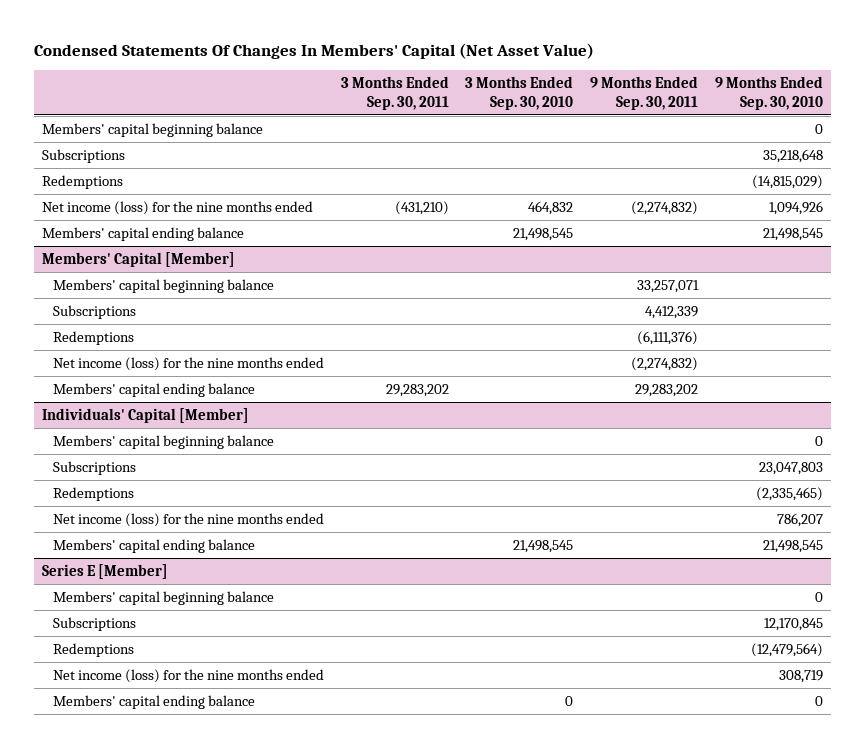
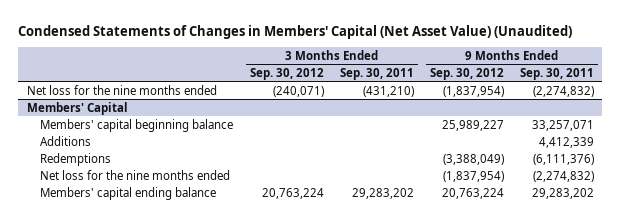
- Condensed Statements Of Changes In Members' Capital (Net Asset Value)
+ Condensed Statements of Changes in Members' Capital (Net Asset Value) (Unaudited)
- | 3 Months Ended Sep. 30, 2011 | 3 Months Ended Sep. 30, 2010 | 9 Months Ended Sep. 30, 2011 | 9 Months Ended Sep. 30, 2010
+ | 3 Months Ended Sep. 30, 2012 | 3 Months Ended Sep. 30, 2011 | 9 Months Ended Sep. 30, 2012 | 9 Months Ended Sep. 30, 2011
- Members' capital beginning balance | | | | 0
- Subscriptions | | | | 35,218,648
- Redemptions | | | | (14,815,029)
- Net income (loss) for the nine months ended | (431,210) | 464,832 | (2,274,832) | 1,094,926
- Members' capital ending balance | | 21,498,545 | | 21,498,545
- Members' Capital [Member]
+ Net loss for the nine months ended | (240,071) | (431,210) | (1,837,954) | (2,274,832)
+ Members' Capital
- Subscriptions | | | 4,412,339 |
+ Additions | | | | 4,412,339
- Net income (loss) for the nine months ended | | | (2,274,832) |
+ Net loss for the nine months ended | | | (1,837,954) | (2,274,832)
- Individuals' Capital [Member]
- Members' capital beginning balance | | | | 0
- Subscriptions | | | | 23,047,803
- Redemptions | | | | (2,335,465)
- Net income (loss) for the nine months ended | | | | 786,207
- Members' capital ending balance | | 21,498,545 | | 21,498,545
- Series E [Member]
- Members' capital beginning balance | | | | 0
- Subscriptions | | | | 12,170,845
- Redemptions | | | | (12,479,564)
- Net income (loss) for the nine months ended | | | | 308,719
- Members' capital ending balance | | 0 | | 0

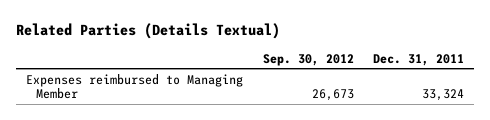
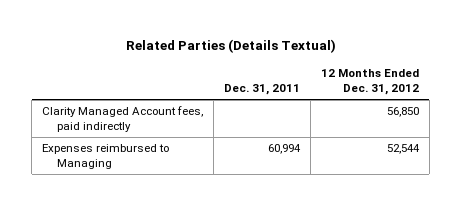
- | Sep. 30, 2012 | Dec. 31, 2011
+ | Dec. 31, 2011 | 12 Months Ended Dec. 31, 2012
- Expenses reimbursed to Managing Member | 26,673 | 33,324
+ Clarity Managed Account fees, paid indirectly | | 56,850
+ Expenses reimbursed to Managing | 60,994 | 52,544

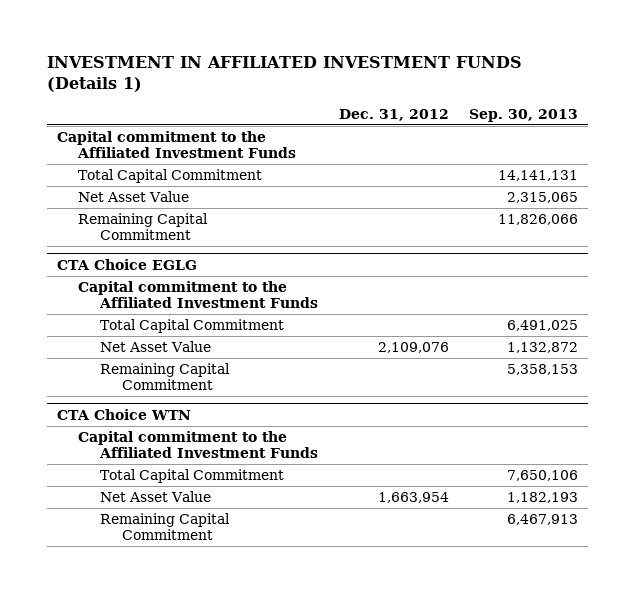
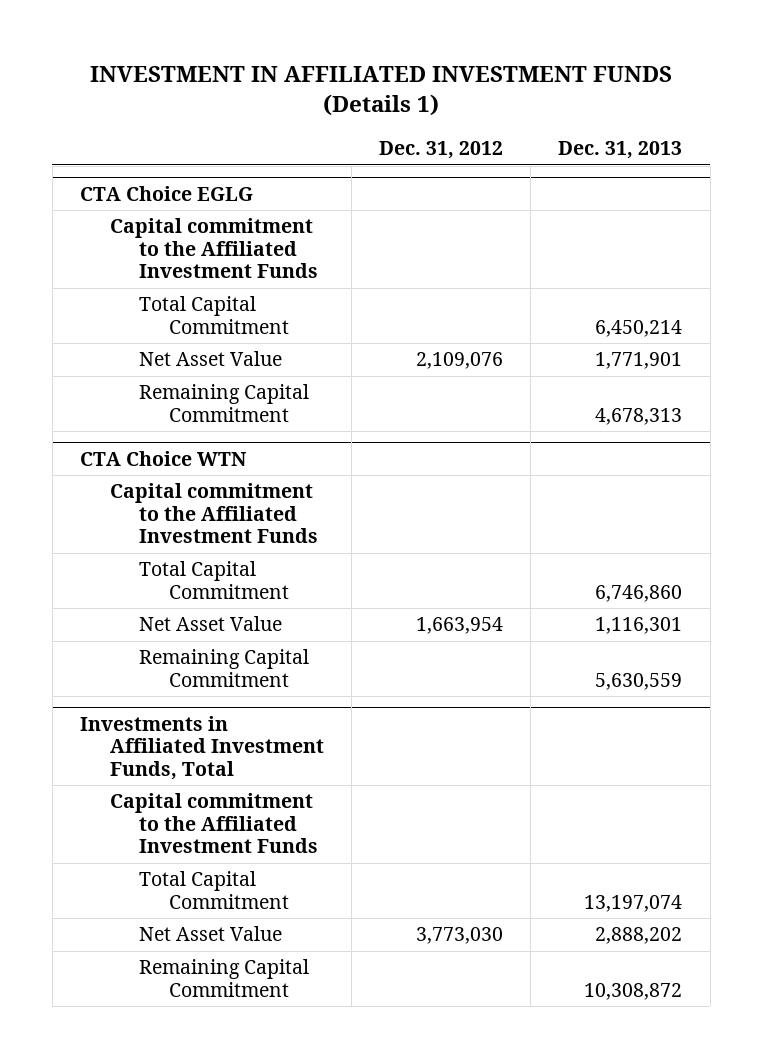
- | Dec. 31, 2012 | Sep. 30, 2013
+ | Dec. 31, 2012 | Dec. 31, 2013
- Capital commitment to the Affiliated Investment Funds
- Total Capital Commitment | | 14,141,131
- Net Asset Value | | 2,315,065
- Remaining Capital Commitment | | 11,826,066
+ Investments in Affiliated Investment Funds, Total
+ Capital commitment to the Affiliated Investment Funds
+ Total Capital Commitment | | 13,197,074
+ Net Asset Value | 3,773,030 | 2,888,202
+ Remaining Capital Commitment | | 10,308,872

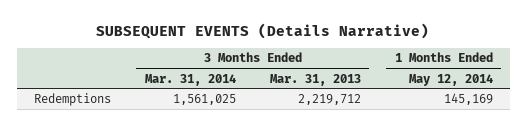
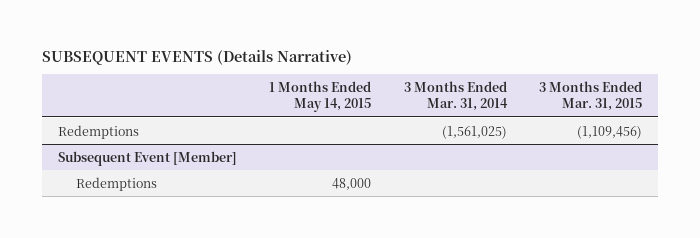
- | 3 Months Ended Mar. 31, 2014 | 3 Months Ended Mar. 31, 2013 | 1 Months Ended May 12, 2014
+ | 1 Months Ended May 14, 2015 | 3 Months Ended Mar. 31, 2014 | 3 Months Ended Mar. 31, 2015
- Redemptions | 1,561,025 | 2,219,712 | 145,169
+ Redemptions | | (1,561,025) | (1,109,456)
+ Subsequent Event [Member]
+ Redemptions | 48,000 | |

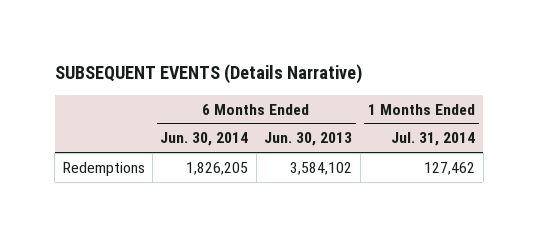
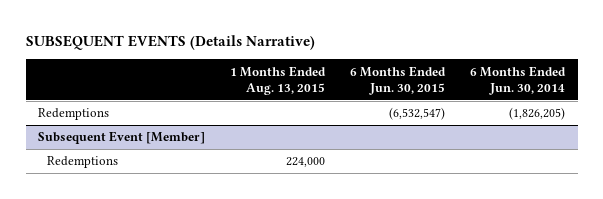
- | 6 Months Ended Jun. 30, 2014 | 6 Months Ended Jun. 30, 2013 | 1 Months Ended Jul. 31, 2014
+ | 1 Months Ended Aug. 13, 2015 | 6 Months Ended Jun. 30, 2015 | 6 Months Ended Jun. 30, 2014
- Redemptions | 1,826,205 | 3,584,102 | 127,462
+ Redemptions | | (6,532,547) | (1,826,205)
+ Subsequent Event [Member]
+ Redemptions | 224,000 | |

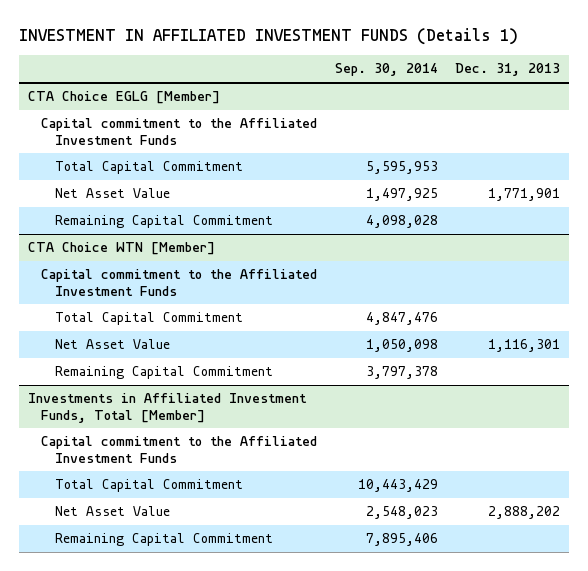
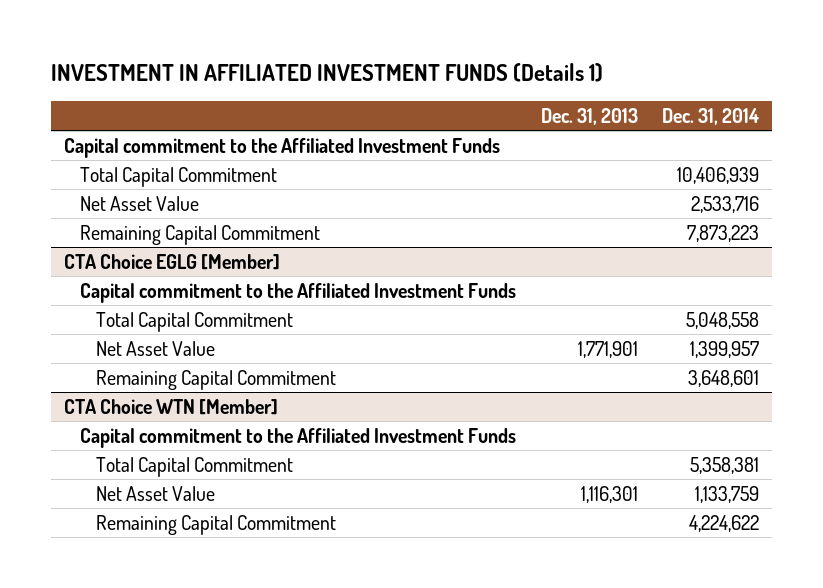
- | Sep. 30, 2014 | Dec. 31, 2013
+ | Dec. 31, 2013 | Dec. 31, 2014
+ Capital commitment to the Affiliated Investment Funds
+ Total Capital Commitment | | 10,406,939
+ Net Asset Value | | 2,533,716
+ Remaining Capital Commitment | | 7,873,223
- Investments in Affiliated Investment Funds, Total [Member]
- Capital commitment to the Affiliated Investment Funds
- Total Capital Commitment | 10,443,429 |
- Net Asset Value | 2,548,023 | 2,888,202
- Remaining Capital Commitment | 7,895,406 |

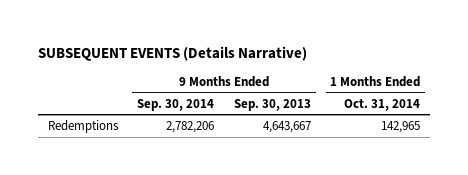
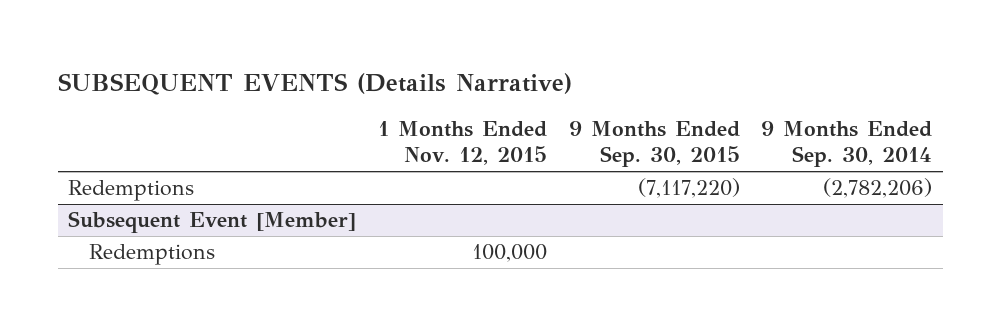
- | 9 Months Ended Sep. 30, 2014 | 9 Months Ended Sep. 30, 2013 | 1 Months Ended Oct. 31, 2014
+ | 1 Months Ended Nov. 12, 2015 | 9 Months Ended Sep. 30, 2015 | 9 Months Ended Sep. 30, 2014
- Redemptions | 2,782,206 | 4,643,667 | 142,965
+ Redemptions | | (7,117,220) | (2,782,206)
+ Subsequent Event [Member]
+ Redemptions | 100,000 | |

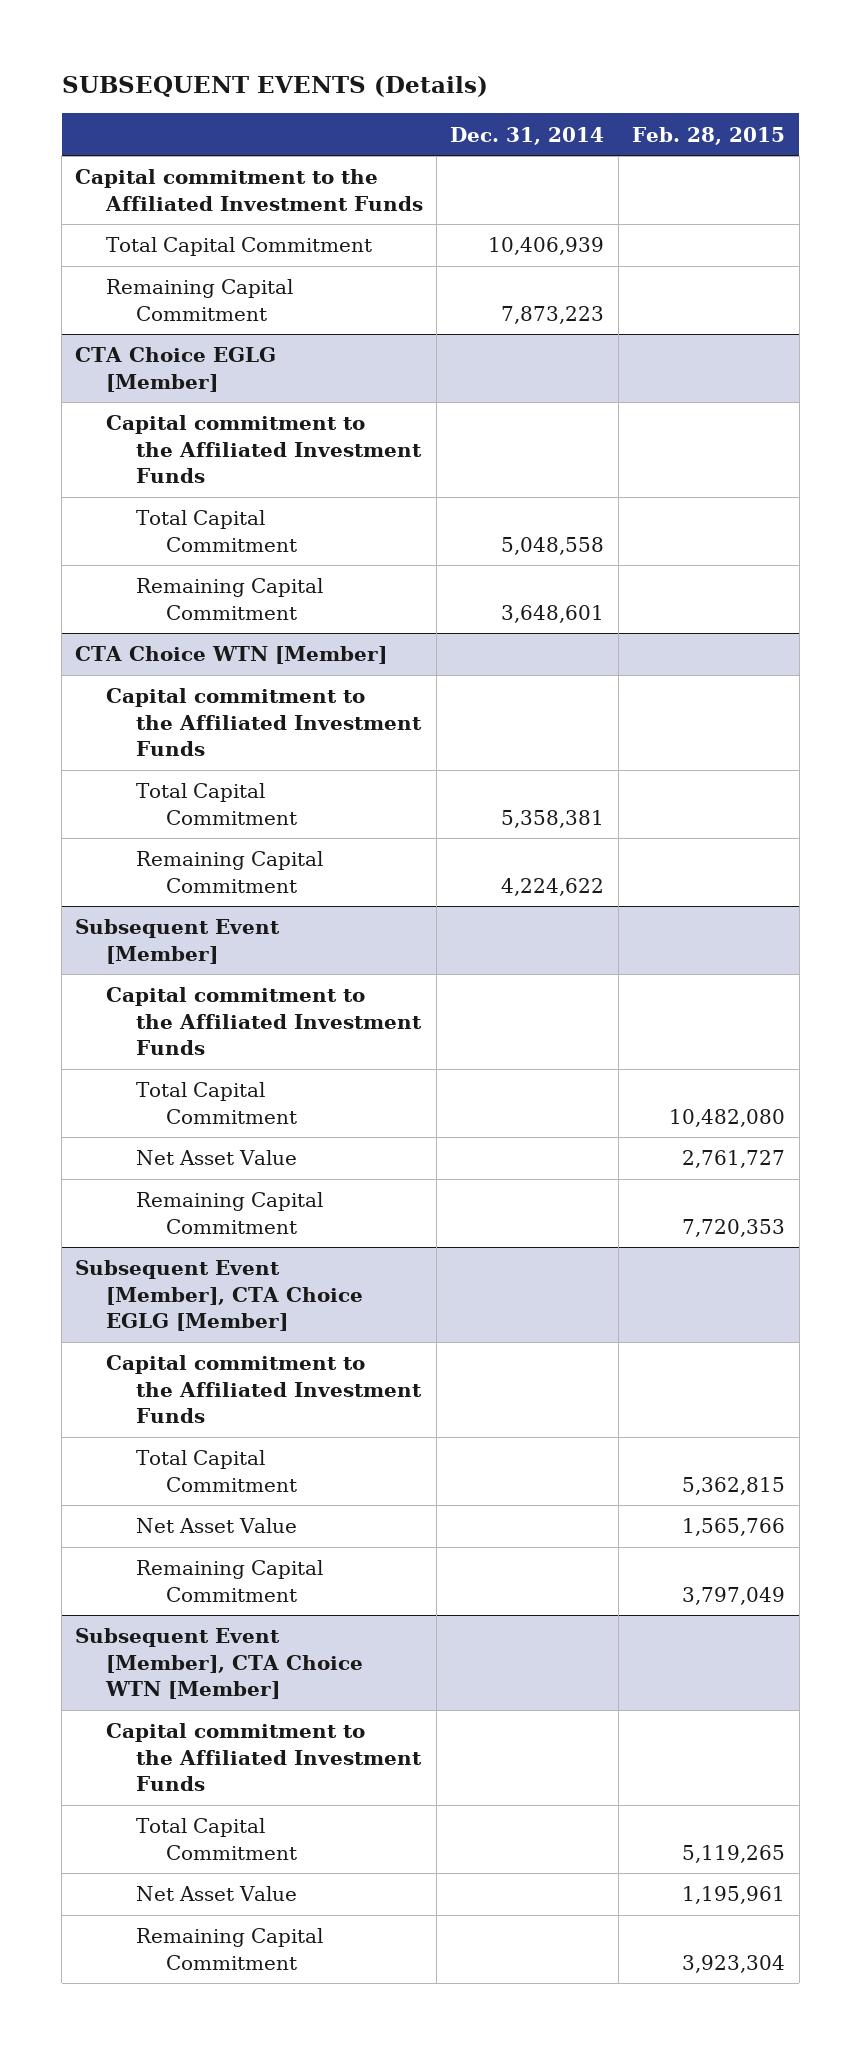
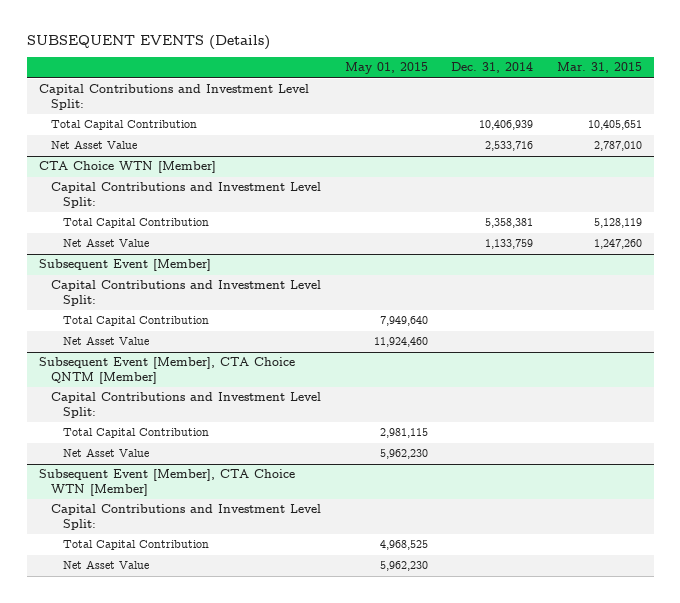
- | Dec. 31, 2014 | Feb. 28, 2015
+ | May 01, 2015 | Dec. 31, 2014 | Mar. 31, 2015
- Capital commitment to the Affiliated Investment Funds
- Total Capital Commitment | 10,406,939 |
- Remaining Capital Commitment | 7,873,223 |
- CTA Choice EGLG [Member]
- Capital commitment to the Affiliated Investment Funds
- Total Capital Commitment | 5,048,558 |
- Remaining Capital Commitment | 3,648,601 |
+ Capital Contributions and Investment Level Split:
+ Total Capital Contribution | | 10,406,939 | 10,405,651
+ Net Asset Value | | 2,533,716 | 2,787,010
@ CTA Choice WTN [Member]
- Capital commitment to the Affiliated Investment Funds
- Total Capital Commitment | 5,358,381 |
- Remaining Capital Commitment | 4,224,622 |
+ Capital Contributions and Investment Level Split:
+ Total Capital Contribution | | 5,358,381 | 5,128,119
+ Net Asset Value | | 1,133,759 | 1,247,260
@ Subsequent Event [Member]
- Capital commitment to the Affiliated Investment Funds
- Total Capital Commitment | | 10,482,080
+ Capital Contributions and Investment Level Split:
+ Total Capital Contribution | 7,949,640 | |
- Remaining Capital Commitment | | 7,720,353
- Subsequent Event [Member], CTA Choice EGLG [Member]
- Capital commitment to the Affiliated Investment Funds
- Total Capital Commitment | | 5,362,815
+ Subsequent Event [Member], CTA Choice QNTM [Member]
+ Capital Contributions and Investment Level Split:
+ Total Capital Contribution | 2,981,115 | |
- Remaining Capital Commitment | | 3,797,049
@ Subsequent Event [Member], CTA Choice WTN [Member]
- Capital commitment to the Affiliated Investment Funds
- Total Capital Commitment | | 5,119,265
+ Capital Contributions and Investment Level Split:
+ Total Capital Contribution | 4,968,525 | |
- Remaining Capital Commitment | | 3,923,304

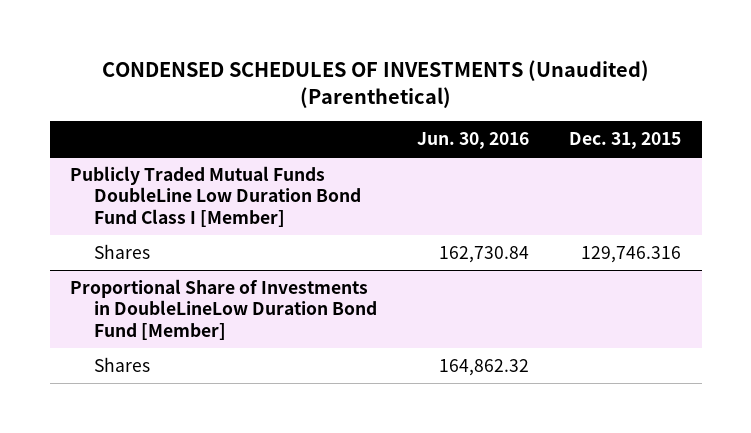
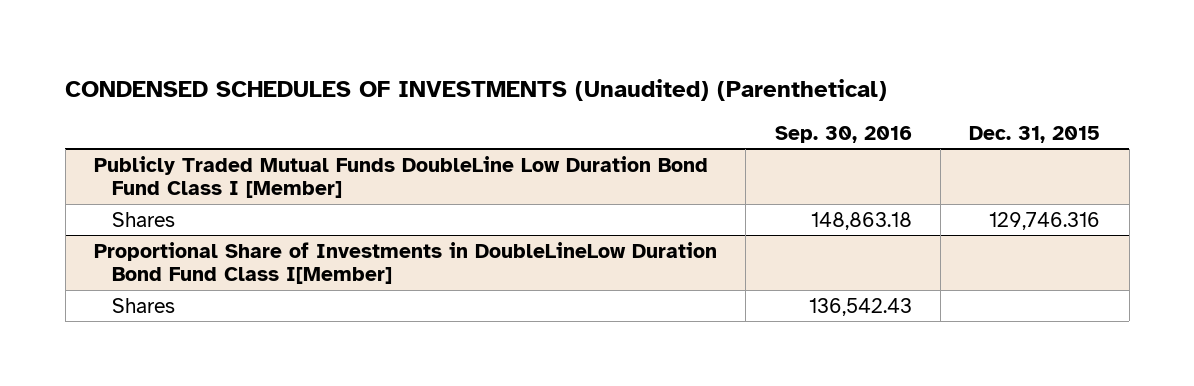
- | Jun. 30, 2016 | Dec. 31, 2015
+ | Sep. 30, 2016 | Dec. 31, 2015
- Proportional Share of Investments in DoubleLineLow Duration Bond Fund [Member]
+ Proportional Share of Investments in DoubleLineLow Duration Bond Fund Class I[Member]

